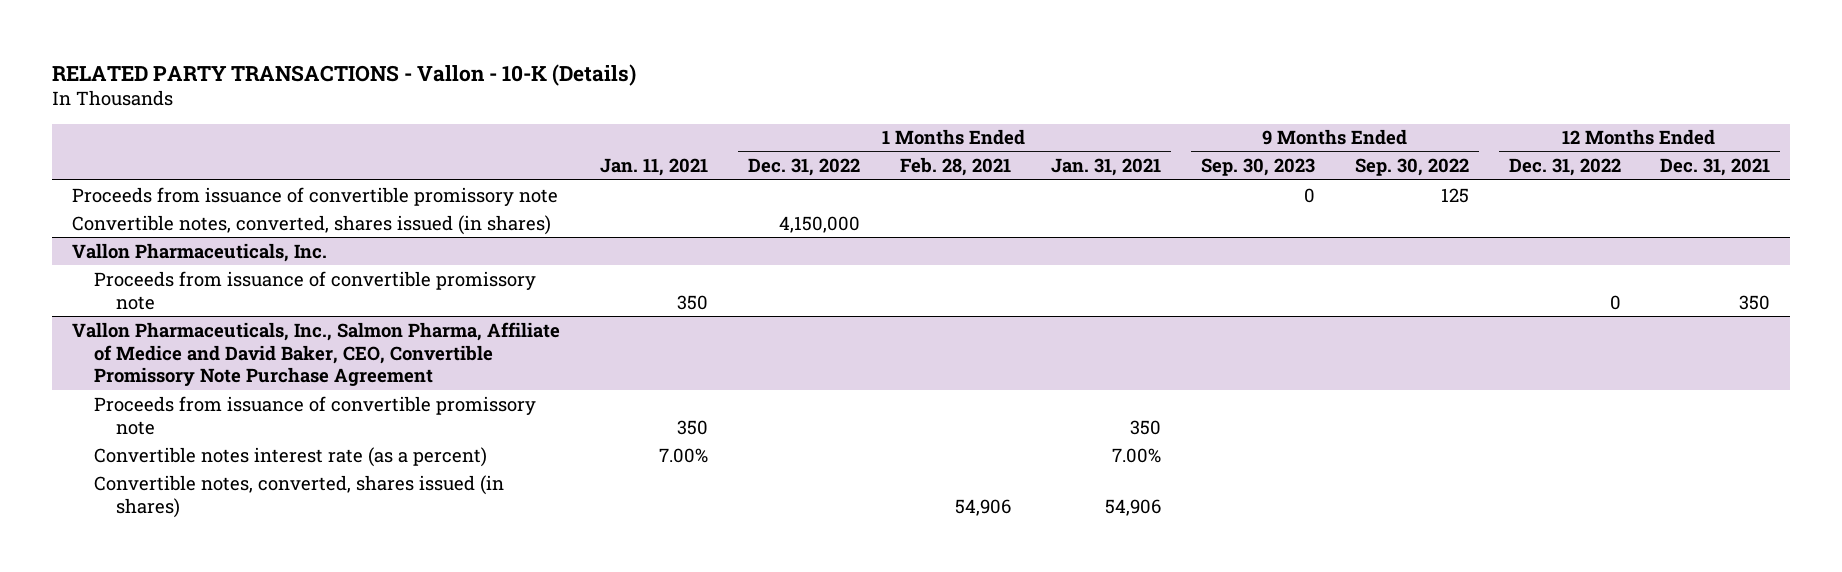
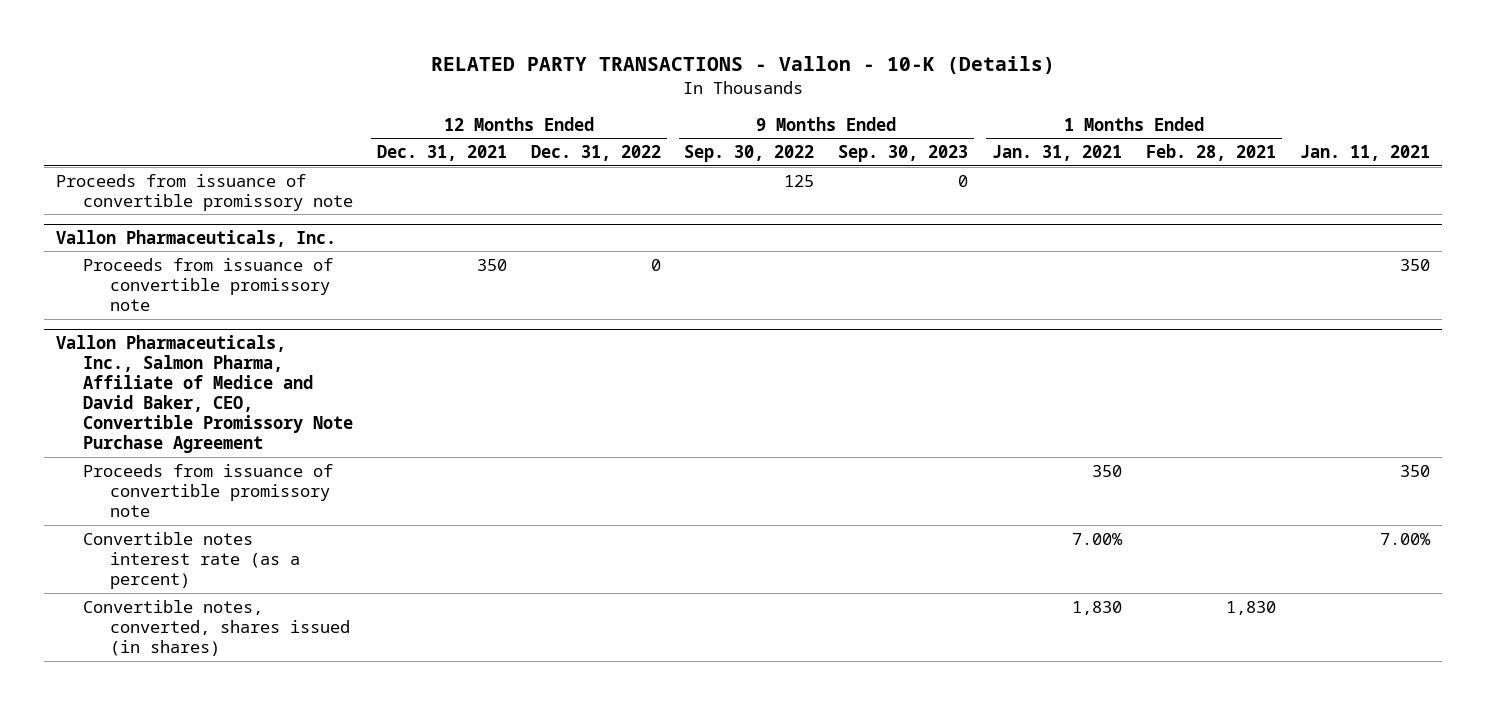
- | Jan. 11, 2021 | 1 Months Ended Dec. 31, 2022 | 1 Months Ended Feb. 28, 2021 | 1 Months Ended Jan. 31, 2021 | 9 Months Ended Sep. 30, 2023 | 9 Months Ended Sep. 30, 2022 | 12 Months Ended Dec. 31, 2022 | 12 Months Ended Dec. 31, 2021
+ | 12 Months Ended Dec. 31, 2021 | 12 Months Ended Dec. 31, 2022 | 9 Months Ended Sep. 30, 2022 | 9 Months Ended Sep. 30, 2023 | 1 Months Ended Jan. 31, 2021 | 1 Months Ended Feb. 28, 2021 | Jan. 11, 2021
- Convertible notes, converted, shares issued (in shares) | | 4,150,000 | | | | | |
@ Vallon Pharmaceuticals, Inc., Salmon Pharma, Affiliate of Medice and David Baker, CEO, Convertible Promissory Note Purchase Agreement
- Convertible notes, converted, shares issued (in shares) | | | 54,906 | 54,906 | | | |
+ Convertible notes, converted, shares issued (in shares) | | | | | 1,830 | 1,830 |

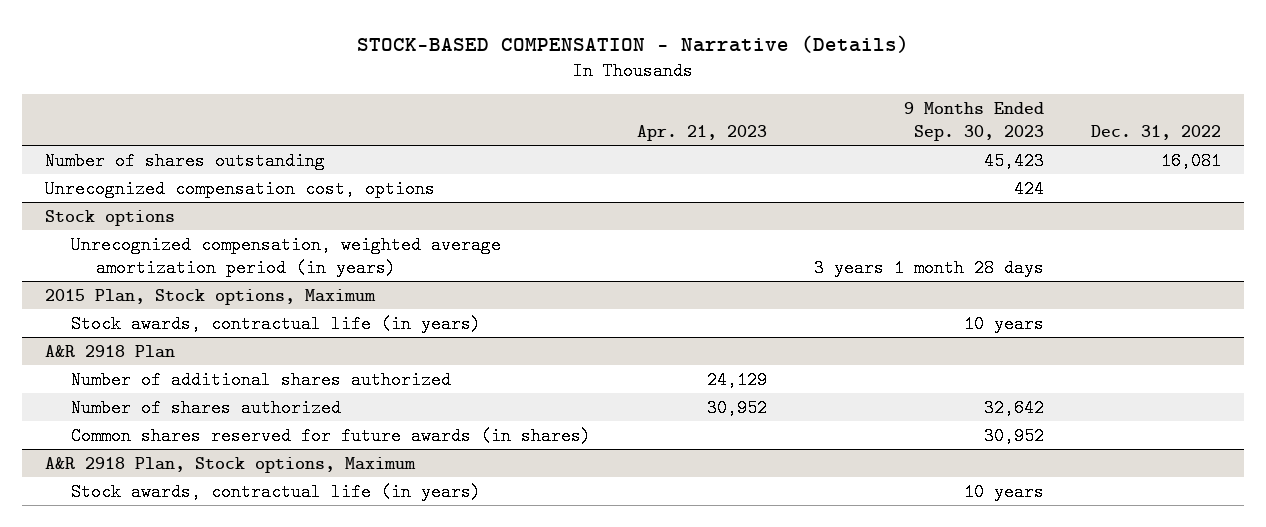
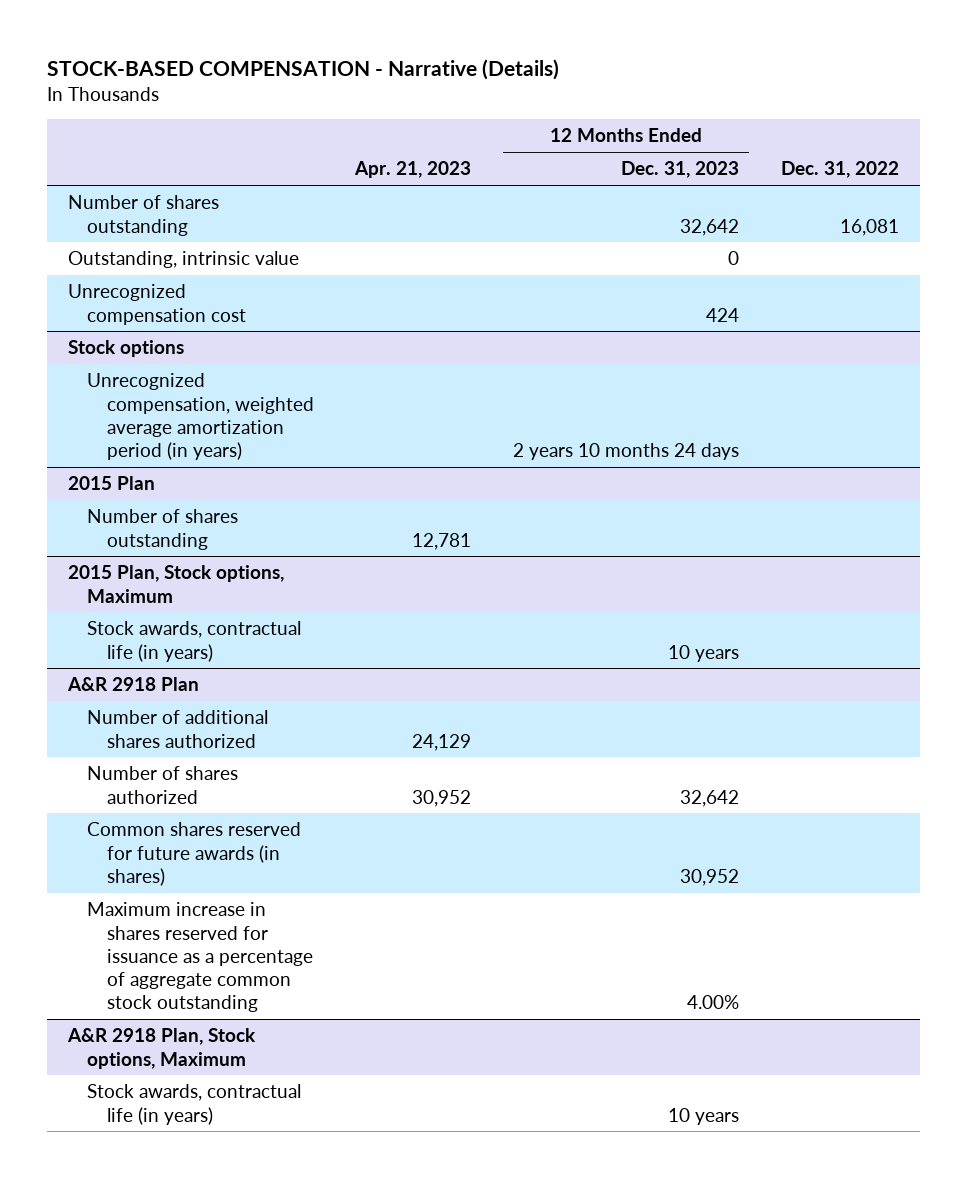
- | Apr. 21, 2023 | 9 Months Ended Sep. 30, 2023 | Dec. 31, 2022
+ | Apr. 21, 2023 | 12 Months Ended Dec. 31, 2023 | Dec. 31, 2022
- Unrecognized compensation cost, options | | 424 |
+ Outstanding, intrinsic value | | 0 |
+ Unrecognized compensation cost | | 424 |
+ 2015 Plan
+ Number of shares outstanding | 12,781 | |
@ A&R 2918 Plan
+ Maximum increase in shares reserved for issuance as a percentage of aggregate common stock outstanding | | 4.00% |

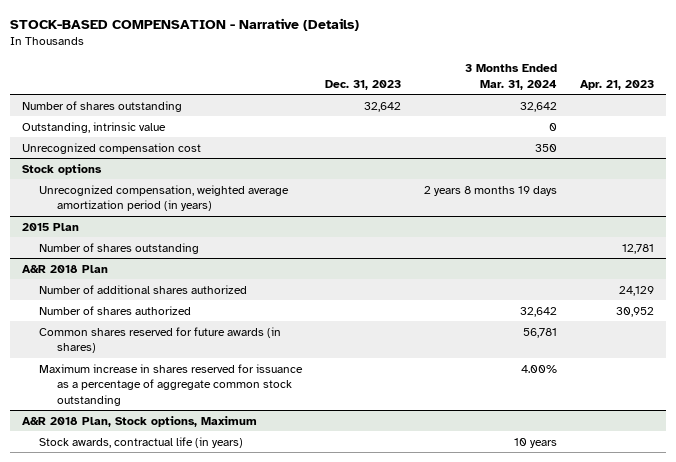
- | Apr. 21, 2023 | 12 Months Ended Dec. 31, 2023 | Dec. 31, 2022
+ | Dec. 31, 2023 | 3 Months Ended Mar. 31, 2024 | Apr. 21, 2023
- 2015 Plan, Stock options, Maximum
- Stock awards, contractual life (in years) | | 10 years |
- A&R 2918 Plan
+ A&R 2018 Plan
- A&R 2918 Plan, Stock options, Maximum
+ A&R 2018 Plan, Stock options, Maximum

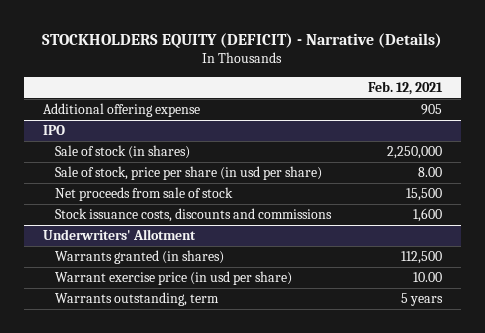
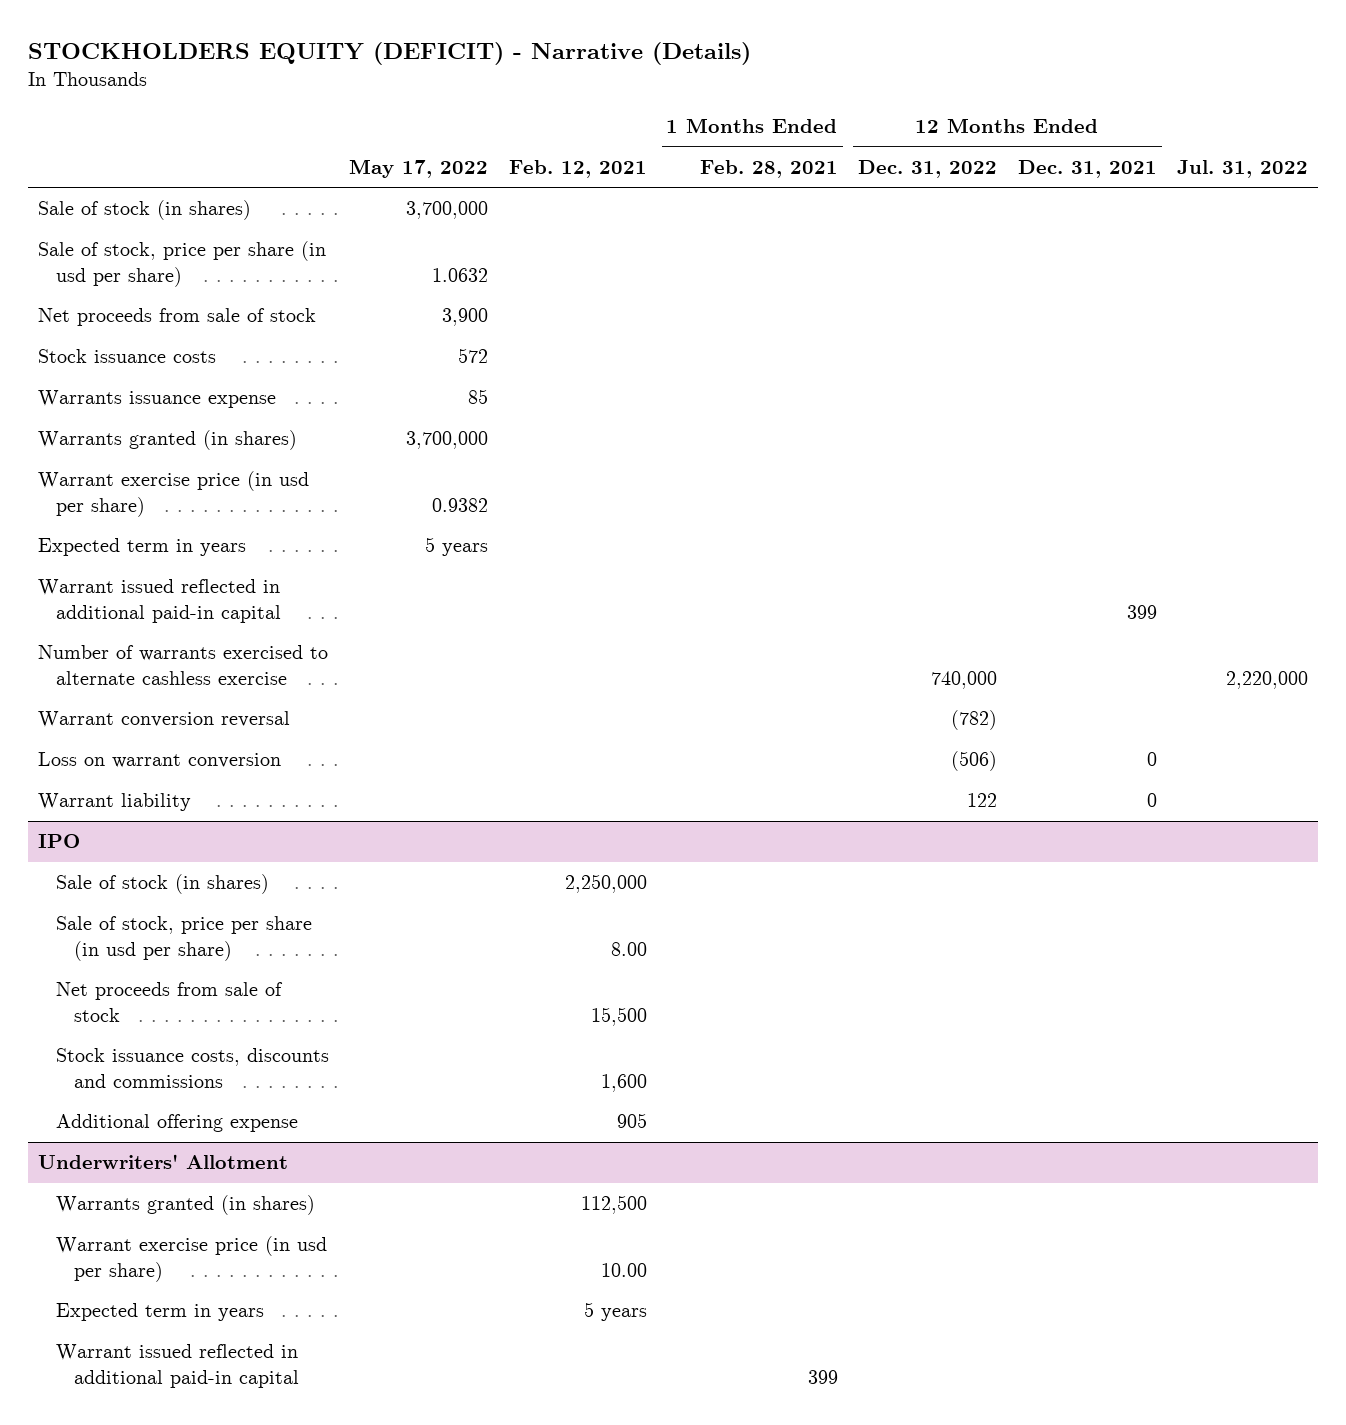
- | Feb. 12, 2021
+ | May 17, 2022 | Feb. 12, 2021 | 1 Months Ended Feb. 28, 2021 | 12 Months Ended Dec. 31, 2022 | 12 Months Ended Dec. 31, 2021 | Jul. 31, 2022
- Additional offering expense | 905
+ Sale of stock (in shares) | 3,700,000 | | | | |
+ Sale of stock, price per share (in usd per share) | 1.0632 | | | | |
+ Net proceeds from sale of stock | 3,900 | | | | |
+ Stock issuance costs | 572 | | | | |
+ Warrants issuance expense | 85 | | | | |
+ Warrants granted (in shares) | 3,700,000 | | | | |
+ Warrant exercise price (in usd per share) | 0.9382 | | | | |
+ Expected term in years | 5 years | | | | |
+ Warrant issued reflected in additional paid-in capital | | | | | 399 |
+ Number of warrants exercised to alternate cashless exercise | | | | 740,000 | | 2,220,000
+ Warrant conversion reversal | | | | (782) | |
+ Loss on warrant conversion | | | | (506) | 0 |
+ Warrant liability | | | | 122 | 0 |
@ IPO
+ Additional offering expense | | 905 | | | |
@ Underwriters' Allotment
- Warrants outstanding, term | 5 years
+ Expected term in years | | 5 years | | | |
+ Warrant issued reflected in additional paid-in capital | | | 399 | | |

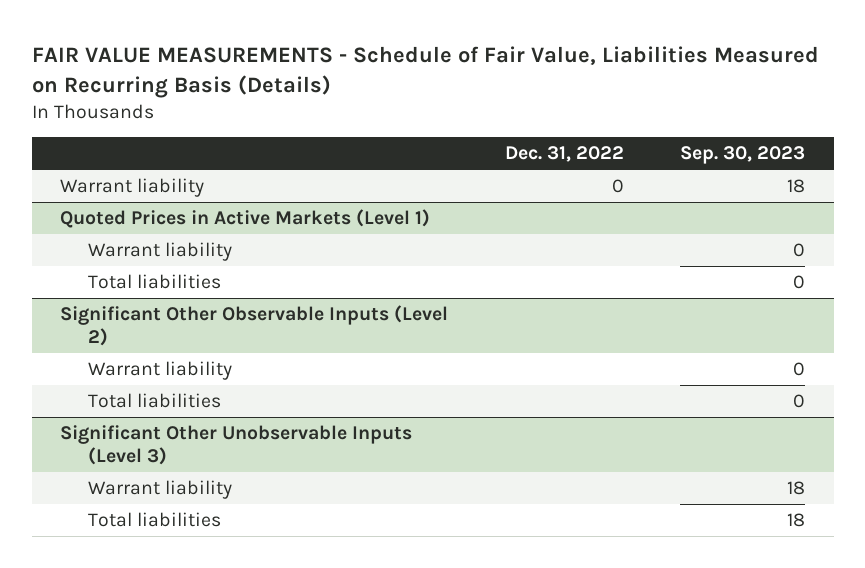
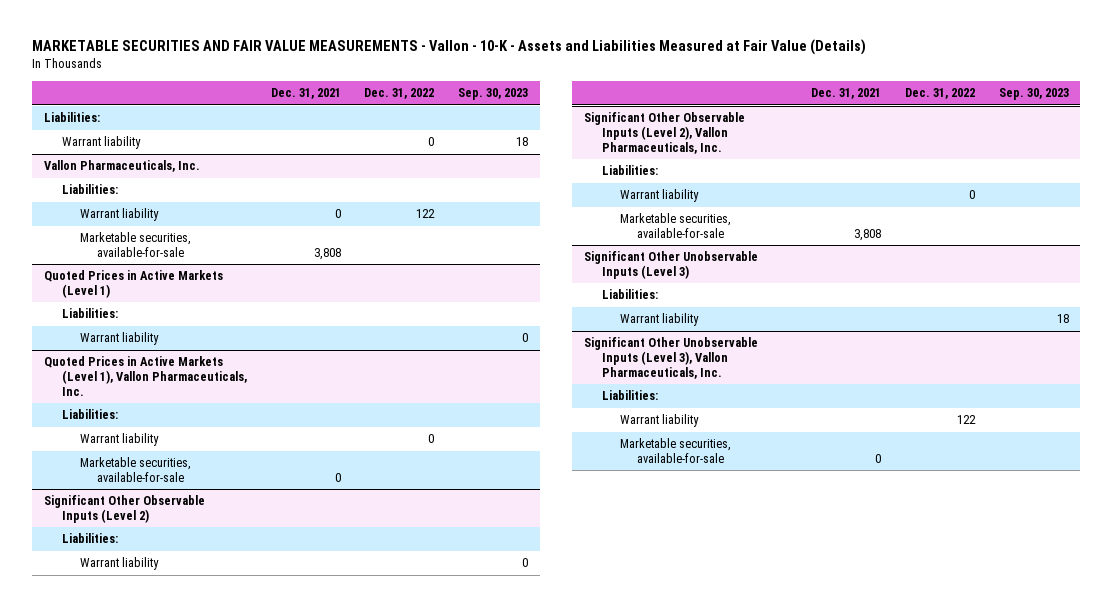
- FAIR VALUE MEASUREMENTS - Schedule of Fair Value, Liabilities Measured on Recurring Basis (Details)
+ MARKETABLE SECURITIES AND FAIR VALUE MEASUREMENTS - Vallon - 10-K - Assets and Liabilities Measured at Fair Value (Details)
- | Dec. 31, 2022 | Sep. 30, 2023
+ | Dec. 31, 2021 | Dec. 31, 2022 | Sep. 30, 2023
+ Liabilities:
+ Vallon Pharmaceuticals, Inc.
+ Liabilities:
+ Warrant liability | 0 | 122 |
+ Marketable securities, available-for-sale | 3,808 | |
@ Quoted Prices in Active Markets (Level 1)
+ Liabilities:
- Total liabilities | | 0
+ Quoted Prices in Active Markets (Level 1), Vallon Pharmaceuticals, Inc.
+ Liabilities:
+ Warrant liability | | 0 |
+ Marketable securities, available-for-sale | 0 | |
@ Significant Other Observable Inputs (Level 2)
+ Liabilities:
- Total liabilities | | 0
+ Significant Other Observable Inputs (Level 2), Vallon Pharmaceuticals, Inc.
+ Liabilities:
+ Warrant liability | | 0 |
+ Marketable securities, available-for-sale | 3,808 | |
@ Significant Other Unobservable Inputs (Level 3)
+ Liabilities:
- Total liabilities | | 18
+ Significant Other Unobservable Inputs (Level 3), Vallon Pharmaceuticals, Inc.
+ Liabilities:
+ Warrant liability | | 122 |
+ Marketable securities, available-for-sale | 0 | |

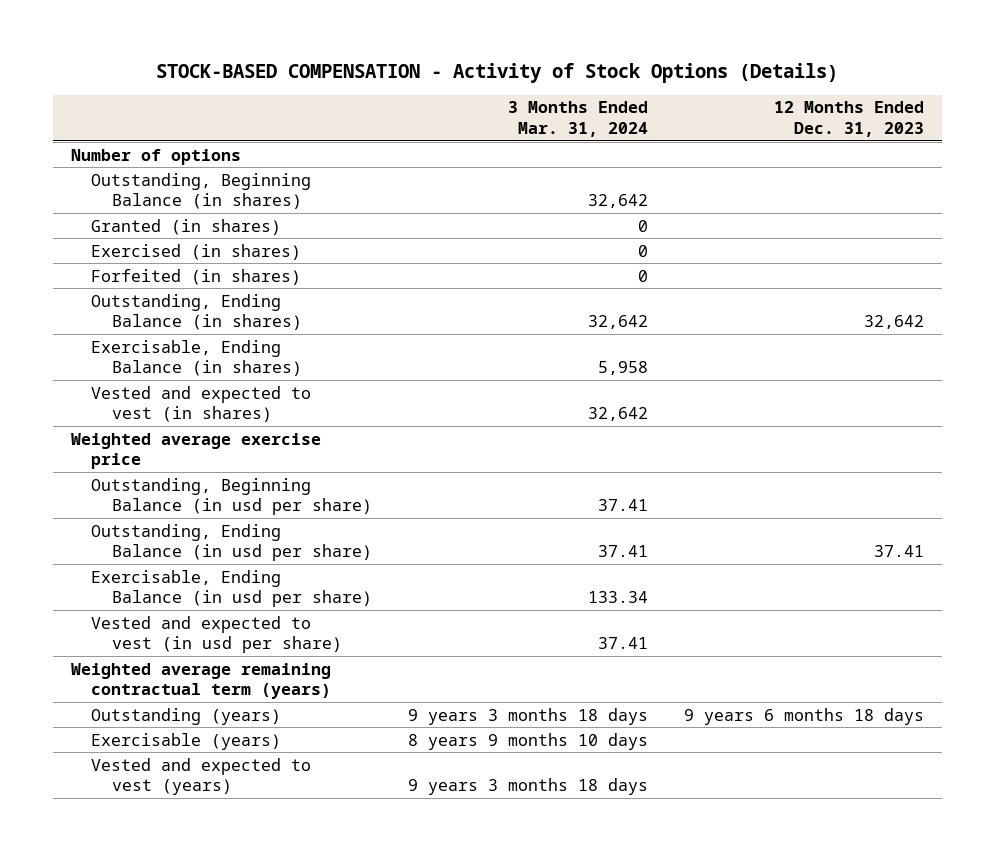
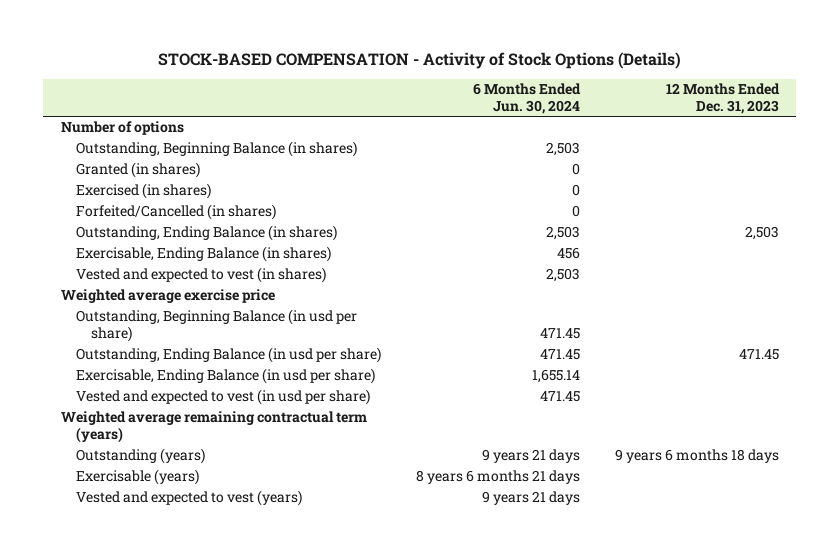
- | 3 Months Ended Mar. 31, 2024 | 12 Months Ended Dec. 31, 2023
+ | 6 Months Ended Jun. 30, 2024 | 12 Months Ended Dec. 31, 2023
- Forfeited (in shares) | 0 |
- Outstanding, Ending Balance (in shares) | 32,642 | 32,642
+ Forfeited/Cancelled (in shares) | 0 |
+ Outstanding, Ending Balance (in shares) | 2,503 | 2,503
- Outstanding, Ending Balance (in usd per share) | 37.41 | 37.41
+ Outstanding, Ending Balance (in usd per share) | 471.45 | 471.45

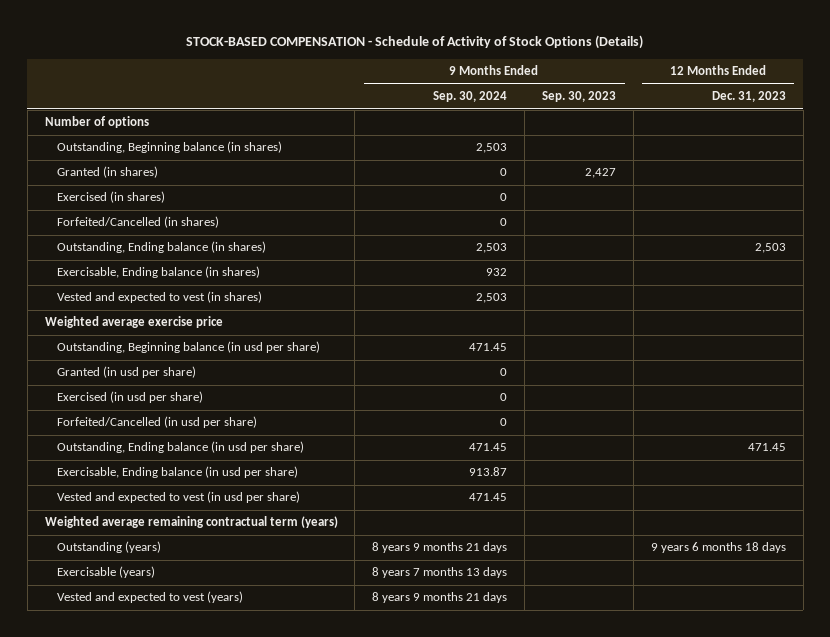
- STOCK-BASED COMPENSATION - Activity of Stock Options (Details)
+ STOCK-BASED COMPENSATION - Schedule of Activity of Stock Options (Details)
- | 6 Months Ended Jun. 30, 2024 | 12 Months Ended Dec. 31, 2023
+ | 9 Months Ended Sep. 30, 2024 | 9 Months Ended Sep. 30, 2023 | 12 Months Ended Dec. 31, 2023
- Outstanding, Beginning Balance (in shares) | 2,503 |
+ Outstanding, Beginning balance (in shares) | 2,503 | |
- Outstanding, Ending Balance (in shares) | 2,503 | 2,503
- Exercisable, Ending Balance (in shares) | 456 |
+ Outstanding, Ending balance (in shares) | 2,503 | | 2,503
+ Exercisable, Ending balance (in shares) | 932 | |
- Outstanding, Beginning Balance (in usd per share) | 471.45 |
- Outstanding, Ending Balance (in usd per share) | 471.45 | 471.45
- Exercisable, Ending Balance (in usd per share) | 1,655.14 |
+ Outstanding, Beginning balance (in usd per share) | 471.45 | |
+ Granted (in usd per share) | 0 | |
+ Exercised (in usd per share) | 0 | |
+ Forfeited/Cancelled (in usd per share) | 0 | |
+ Outstanding, Ending balance (in usd per share) | 471.45 | | 471.45
+ Exercisable, Ending balance (in usd per share) | 913.87 | |

